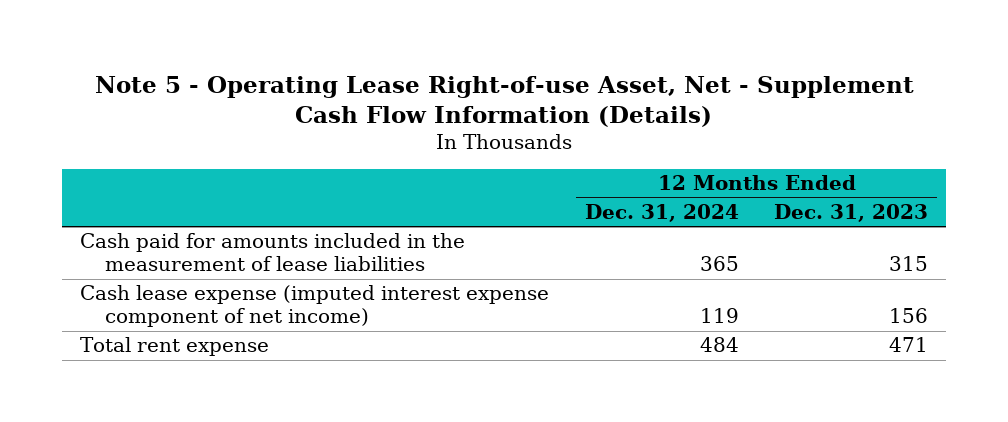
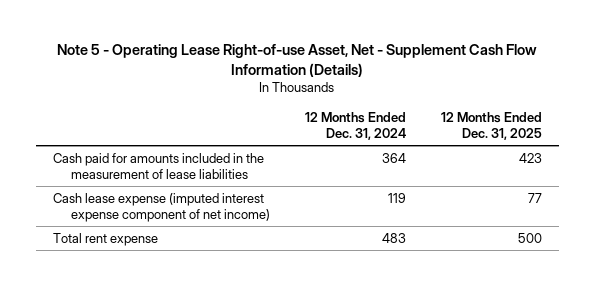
- | 12 Months Ended Dec. 31, 2024 | 12 Months Ended Dec. 31, 2023
+ | 12 Months Ended Dec. 31, 2024 | 12 Months Ended Dec. 31, 2025
- Cash paid for amounts included in the measurement of lease liabilities | 365 | 315
+ Cash paid for amounts included in the measurement of lease liabilities | 364 | 423
- Total rent expense | 484 | 471
+ Total rent expense | 483 | 500

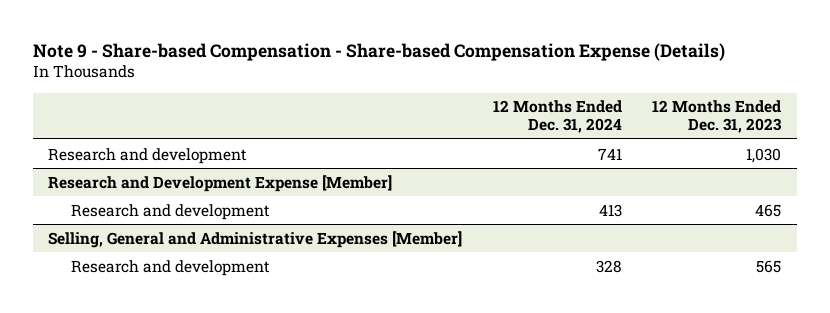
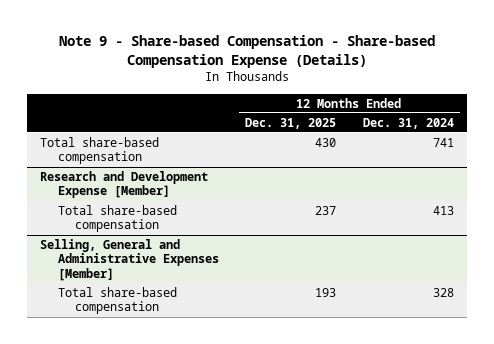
- | 12 Months Ended Dec. 31, 2024 | 12 Months Ended Dec. 31, 2023
+ | 12 Months Ended Dec. 31, 2025 | 12 Months Ended Dec. 31, 2024
- Research and development | 741 | 1,030
+ Total share-based compensation | 430 | 741
@ Research and Development Expense [Member]
- Research and development | 413 | 465
+ Total share-based compensation | 237 | 413
@ Selling, General and Administrative Expenses [Member]
- Research and development | 328 | 565
+ Total share-based compensation | 193 | 328

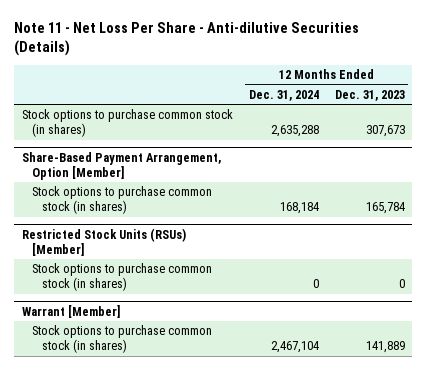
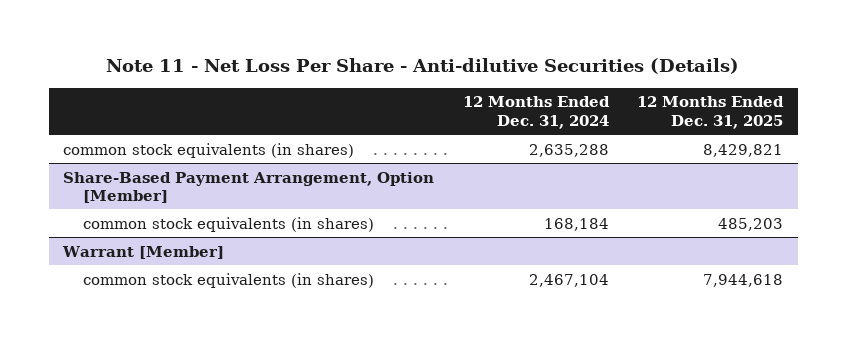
- | 12 Months Ended Dec. 31, 2024 | 12 Months Ended Dec. 31, 2023
+ | 12 Months Ended Dec. 31, 2024 | 12 Months Ended Dec. 31, 2025
- Stock options to purchase common stock (in shares) | 2,635,288 | 307,673
+ common stock equivalents (in shares) | 2,635,288 | 8,429,821
@ Share-Based Payment Arrangement, Option [Member]
- Stock options to purchase common stock (in shares) | 168,184 | 165,784
- Restricted Stock Units (RSUs) [Member]
- Stock options to purchase common stock (in shares) | 0 | 0
@ Share-Based Payment Arrangement, Option [Member]
+ common stock equivalents (in shares) | 168,184 | 485,203
@ Warrant [Member]
- Stock options to purchase common stock (in shares) | 2,467,104 | 141,889
+ common stock equivalents (in shares) | 2,467,104 | 7,944,618

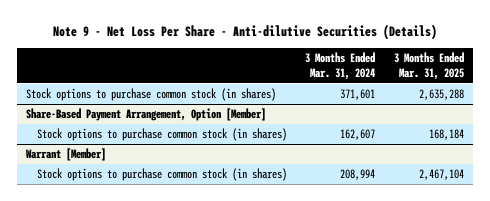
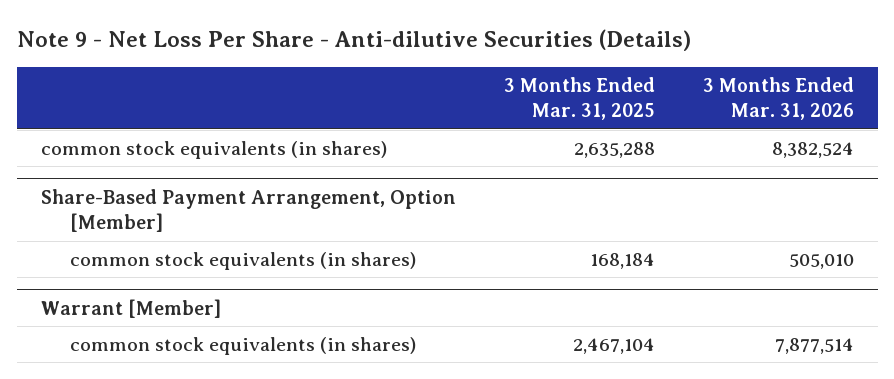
- | 3 Months Ended Mar. 31, 2024 | 3 Months Ended Mar. 31, 2025
+ | 3 Months Ended Mar. 31, 2025 | 3 Months Ended Mar. 31, 2026
- Stock options to purchase common stock (in shares) | 371,601 | 2,635,288
+ common stock equivalents (in shares) | 2,635,288 | 8,382,524
@ Share-Based Payment Arrangement, Option [Member]
- Stock options to purchase common stock (in shares) | 162,607 | 168,184
+ common stock equivalents (in shares) | 168,184 | 505,010
@ Warrant [Member]
- Stock options to purchase common stock (in shares) | 208,994 | 2,467,104
+ common stock equivalents (in shares) | 2,467,104 | 7,877,514

